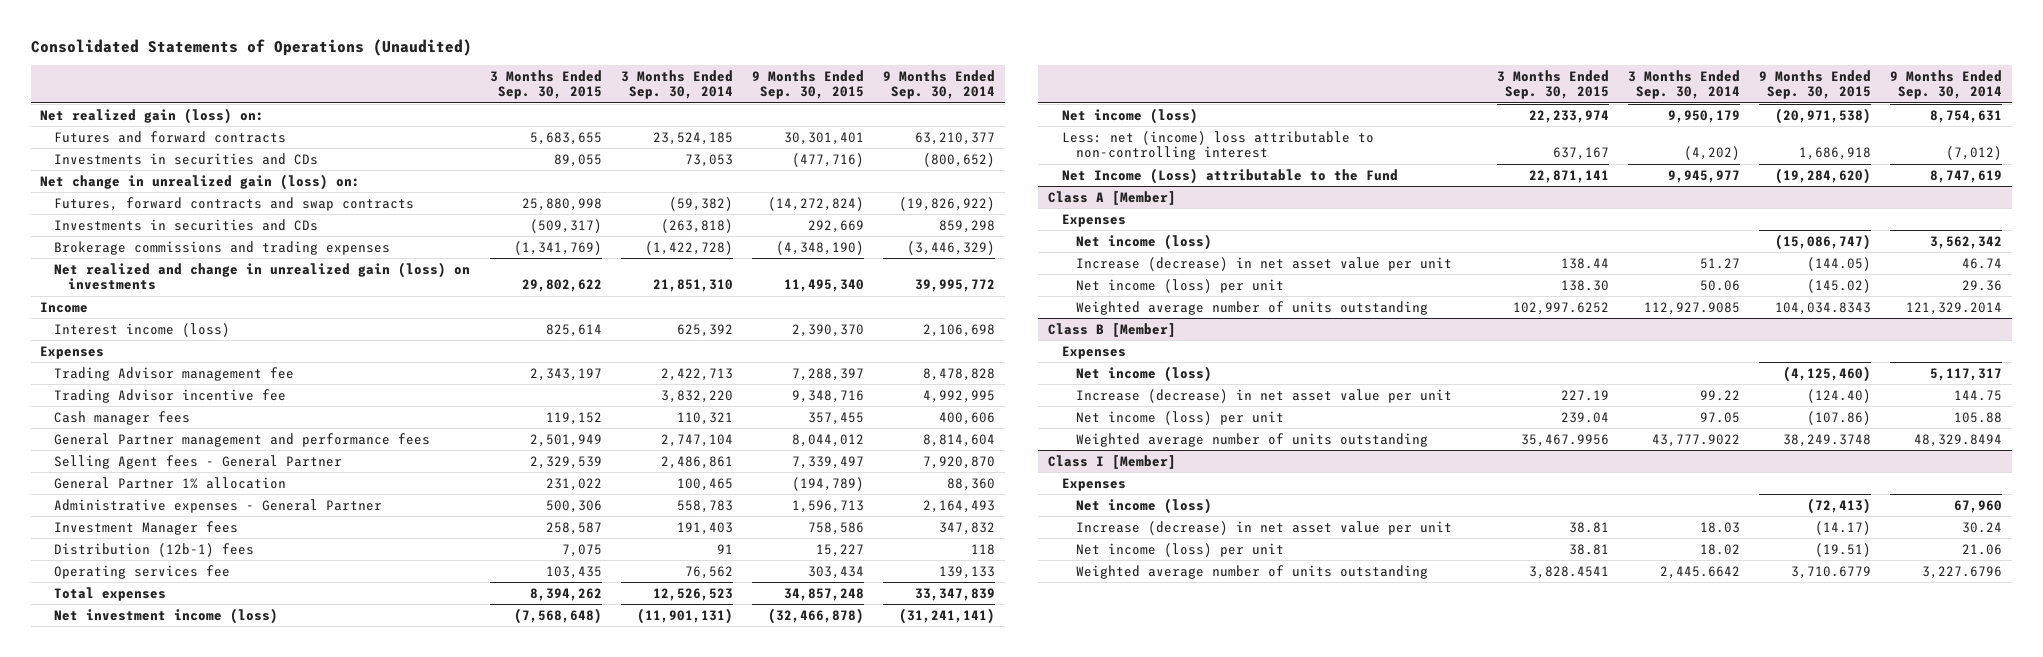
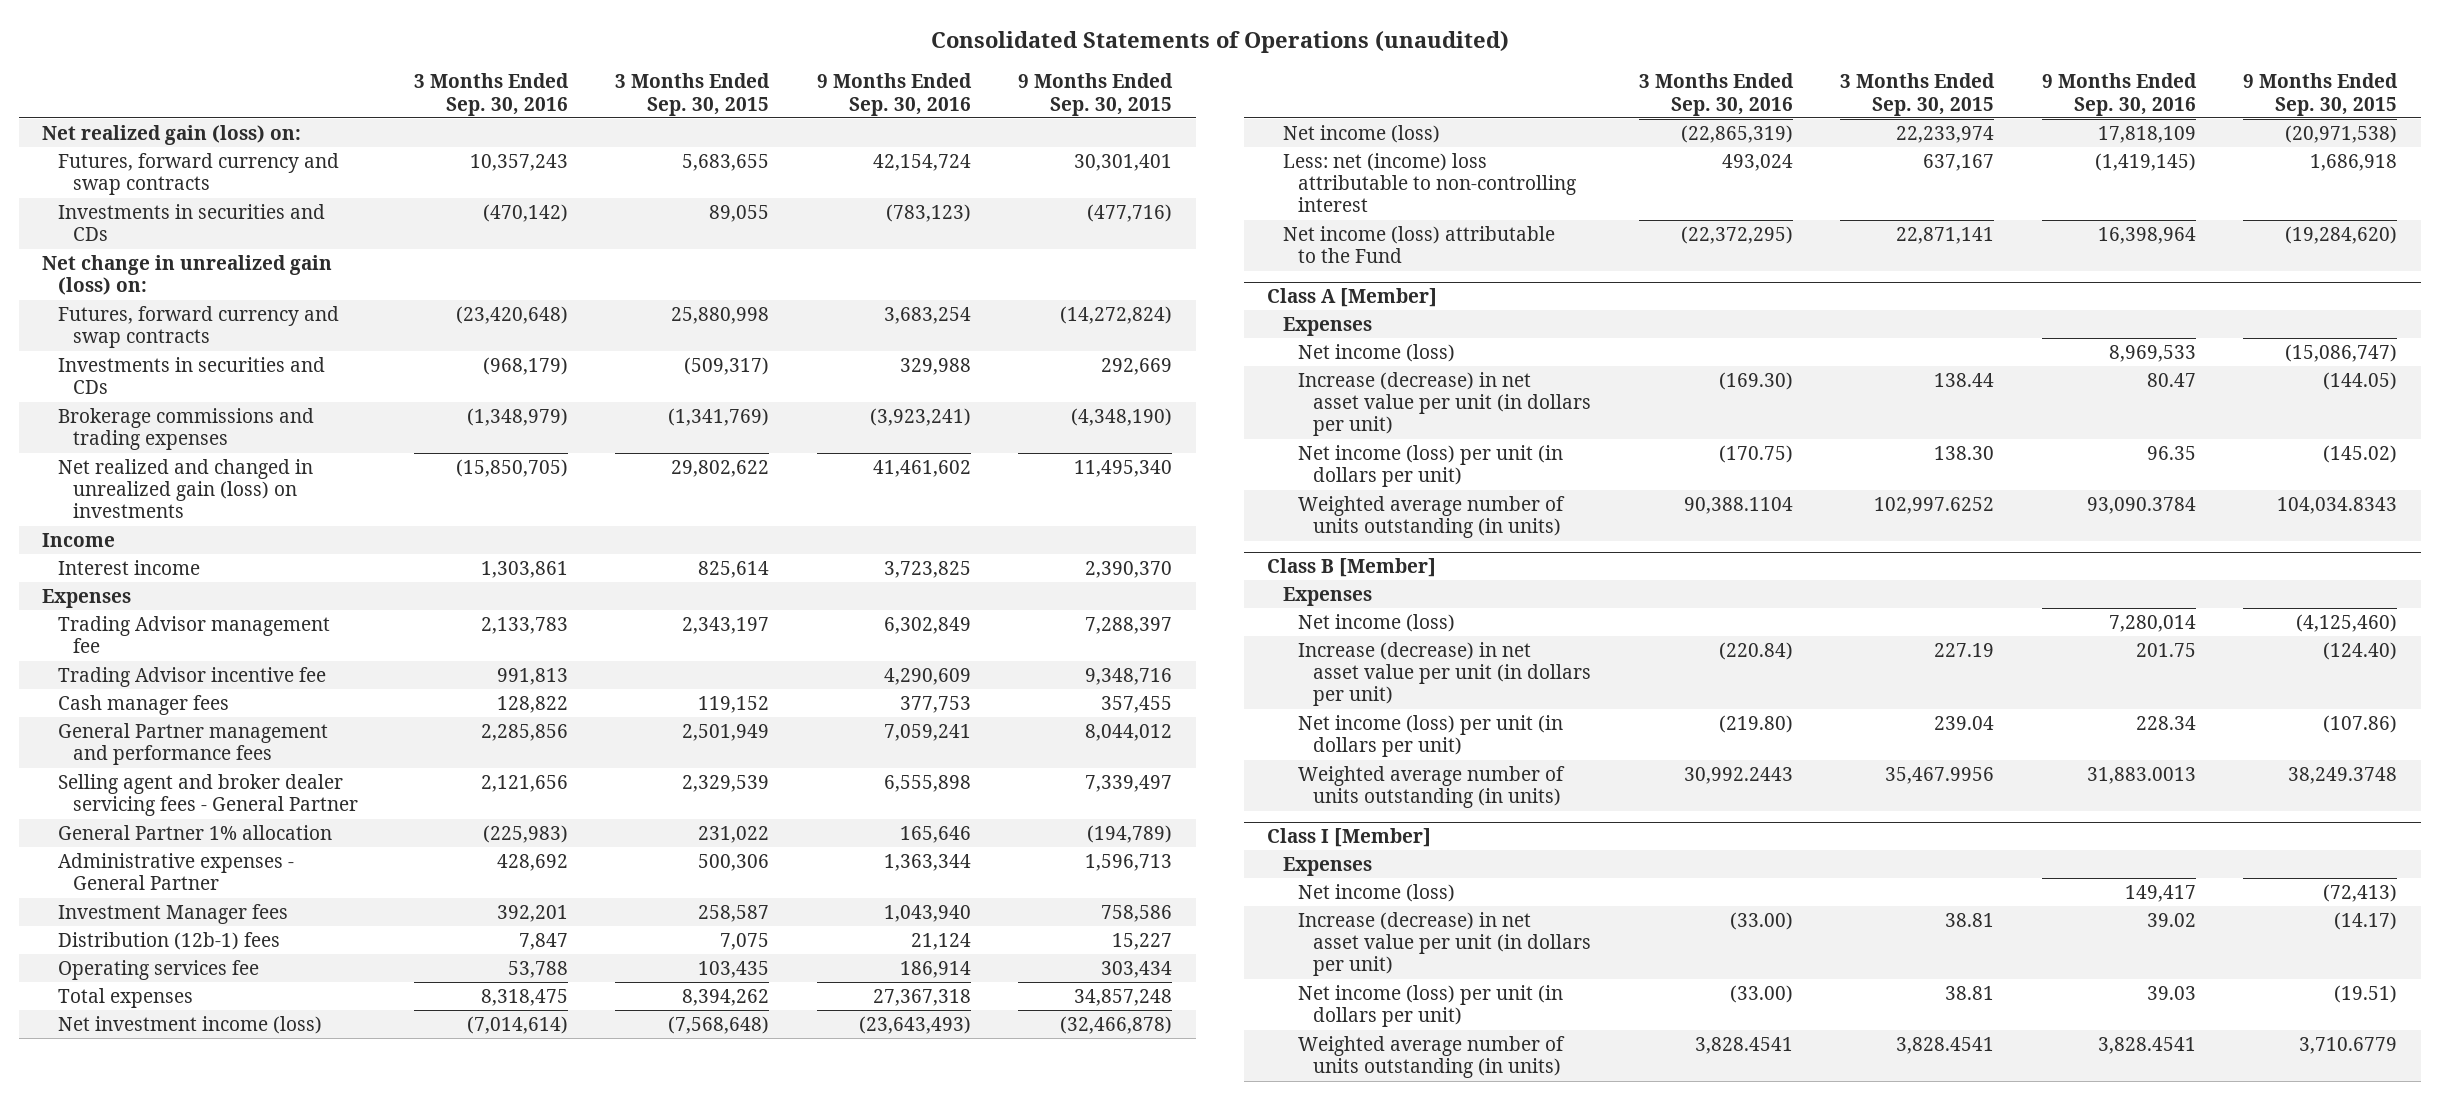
- Consolidated Statements of Operations (Unaudited)
+ Consolidated Statements of Operations (unaudited)
- | 3 Months Ended Sep. 30, 2015 | 3 Months Ended Sep. 30, 2014 | 9 Months Ended Sep. 30, 2015 | 9 Months Ended Sep. 30, 2014
+ | 3 Months Ended Sep. 30, 2016 | 3 Months Ended Sep. 30, 2015 | 9 Months Ended Sep. 30, 2016 | 9 Months Ended Sep. 30, 2015
- Futures and forward contracts | 5,683,655 | 23,524,185 | 30,301,401 | 63,210,377
+ Futures, forward currency and swap contracts | 10,357,243 | 5,683,655 | 42,154,724 | 30,301,401
- Futures, forward contracts and swap contracts | 25,880,998 | (59,382) | (14,272,824) | (19,826,922)
+ Futures, forward currency and swap contracts | (23,420,648) | 25,880,998 | 3,683,254 | (14,272,824)
- Net realized and change in unrealized gain (loss) on investments | 29,802,622 | 21,851,310 | 11,495,340 | 39,995,772
+ Net realized and changed in unrealized gain (loss) on investments | (15,850,705) | 29,802,622 | 41,461,602 | 11,495,340
- Interest income (loss) | 825,614 | 625,392 | 2,390,370 | 2,106,698
+ Interest income | 1,303,861 | 825,614 | 3,723,825 | 2,390,370
- Selling Agent fees - General Partner | 2,329,539 | 2,486,861 | 7,339,497 | 7,920,870
+ Selling agent and broker dealer servicing fees - General Partner | 2,121,656 | 2,329,539 | 6,555,898 | 7,339,497
- Net Income (Loss) attributable to the Fund | 22,871,141 | 9,945,977 | (19,284,620) | 8,747,619
+ Net income (loss) attributable to the Fund | (22,372,295) | 22,871,141 | 16,398,964 | (19,284,620)
@ Class A [Member]
- Increase (decrease) in net asset value per unit | 138.44 | 51.27 | (144.05) | 46.74
- Net income (loss) per unit | 138.30 | 50.06 | (145.02) | 29.36
- Weighted average number of units outstanding | 102,997.6252 | 112,927.9085 | 104,034.8343 | 121,329.2014
+ Increase (decrease) in net asset value per unit (in dollars per unit) | (169.30) | 138.44 | 80.47 | (144.05)
+ Net income (loss) per unit (in dollars per unit) | (170.75) | 138.30 | 96.35 | (145.02)
+ Weighted average number of units outstanding (in units) | 90,388.1104 | 102,997.6252 | 93,090.3784 | 104,034.8343
@ Class B [Member]
- Increase (decrease) in net asset value per unit | 227.19 | 99.22 | (124.40) | 144.75
- Net income (loss) per unit | 239.04 | 97.05 | (107.86) | 105.88
- Weighted average number of units outstanding | 35,467.9956 | 43,777.9022 | 38,249.3748 | 48,329.8494
+ Increase (decrease) in net asset value per unit (in dollars per unit) | (220.84) | 227.19 | 201.75 | (124.40)
+ Net income (loss) per unit (in dollars per unit) | (219.80) | 239.04 | 228.34 | (107.86)
+ Weighted average number of units outstanding (in units) | 30,992.2443 | 35,467.9956 | 31,883.0013 | 38,249.3748
@ Class I [Member]
- Increase (decrease) in net asset value per unit | 38.81 | 18.03 | (14.17) | 30.24
- Net income (loss) per unit | 38.81 | 18.02 | (19.51) | 21.06
- Weighted average number of units outstanding | 3,828.4541 | 2,445.6642 | 3,710.6779 | 3,227.6796
+ Increase (decrease) in net asset value per unit (in dollars per unit) | (33.00) | 38.81 | 39.02 | (14.17)
+ Net income (loss) per unit (in dollars per unit) | (33.00) | 38.81 | 39.03 | (19.51)
+ Weighted average number of units outstanding (in units) | 3,828.4541 | 3,828.4541 | 3,828.4541 | 3,710.6779

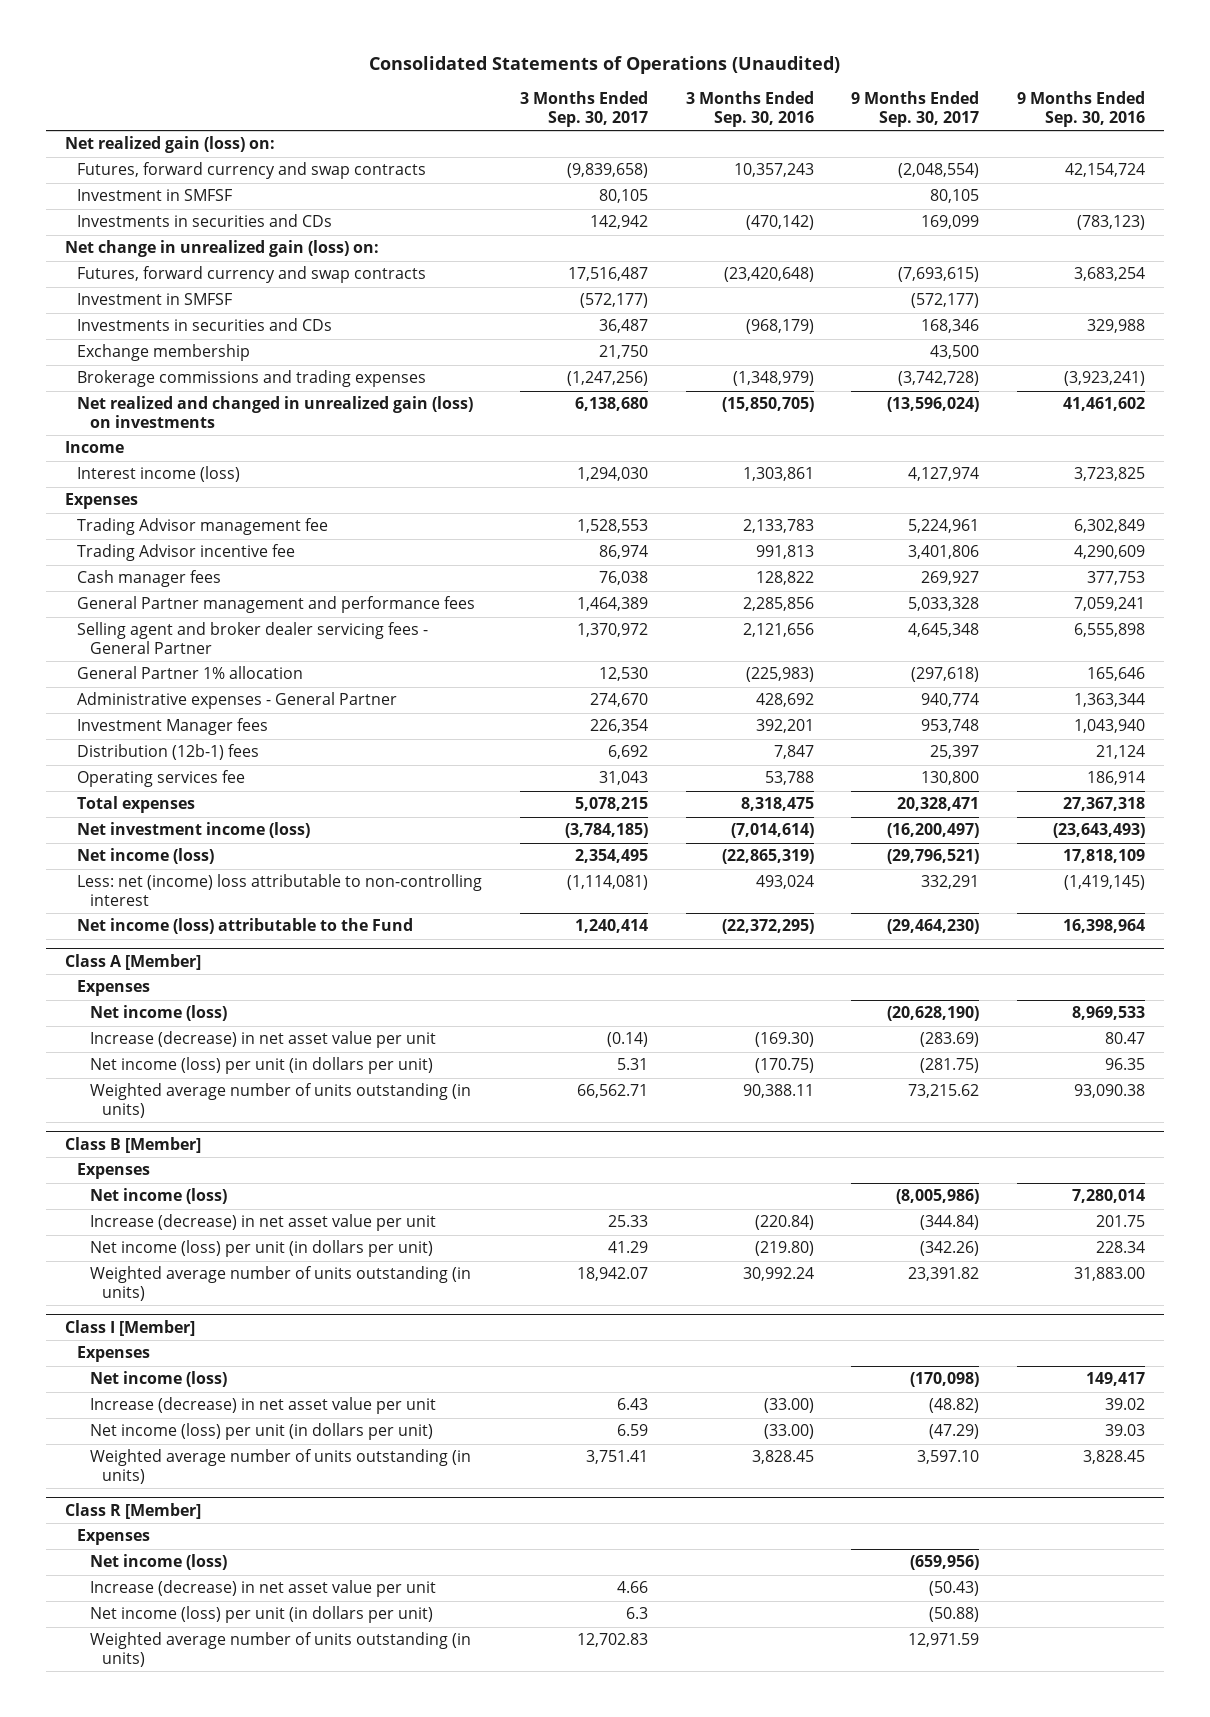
- Consolidated Statements of Operations (unaudited)
+ Consolidated Statements of Operations (Unaudited)
- | 3 Months Ended Sep. 30, 2016 | 3 Months Ended Sep. 30, 2015 | 9 Months Ended Sep. 30, 2016 | 9 Months Ended Sep. 30, 2015
+ | 3 Months Ended Sep. 30, 2017 | 3 Months Ended Sep. 30, 2016 | 9 Months Ended Sep. 30, 2017 | 9 Months Ended Sep. 30, 2016
+ Investment in SMFSF | 80,105 | | 80,105 |
+ Investment in SMFSF | (572,177) | | (572,177) |
+ Exchange membership | 21,750 | | 43,500 |
- Interest income | 1,303,861 | 825,614 | 3,723,825 | 2,390,370
+ Interest income (loss) | 1,294,030 | 1,303,861 | 4,127,974 | 3,723,825
@ Class A [Member]
- Increase (decrease) in net asset value per unit (in dollars per unit) | (169.30) | 138.44 | 80.47 | (144.05)
+ Increase (decrease) in net asset value per unit | (0.14) | (169.30) | (283.69) | 80.47
- Weighted average number of units outstanding (in units) | 90,388.1104 | 102,997.6252 | 93,090.3784 | 104,034.8343
+ Weighted average number of units outstanding (in units) | 66,562.71 | 90,388.11 | 73,215.62 | 93,090.38
@ Class B [Member]
- Increase (decrease) in net asset value per unit (in dollars per unit) | (220.84) | 227.19 | 201.75 | (124.40)
+ Increase (decrease) in net asset value per unit | 25.33 | (220.84) | (344.84) | 201.75
- Weighted average number of units outstanding (in units) | 30,992.2443 | 35,467.9956 | 31,883.0013 | 38,249.3748
+ Weighted average number of units outstanding (in units) | 18,942.07 | 30,992.24 | 23,391.82 | 31,883.00
@ Class I [Member]
- Increase (decrease) in net asset value per unit (in dollars per unit) | (33.00) | 38.81 | 39.02 | (14.17)
+ Increase (decrease) in net asset value per unit | 6.43 | (33.00) | (48.82) | 39.02
- Weighted average number of units outstanding (in units) | 3,828.4541 | 3,828.4541 | 3,828.4541 | 3,710.6779
+ Weighted average number of units outstanding (in units) | 3,751.41 | 3,828.45 | 3,597.10 | 3,828.45
+ Class R [Member]
+ Expenses
+ Net income (loss) | | | (659,956) |
+ Increase (decrease) in net asset value per unit | 4.66 | | (50.43) |
+ Net income (loss) per unit (in dollars per unit) | 6.3 | | (50.88) |
+ Weighted average number of units outstanding (in units) | 12,702.83 | | 12,971.59 |

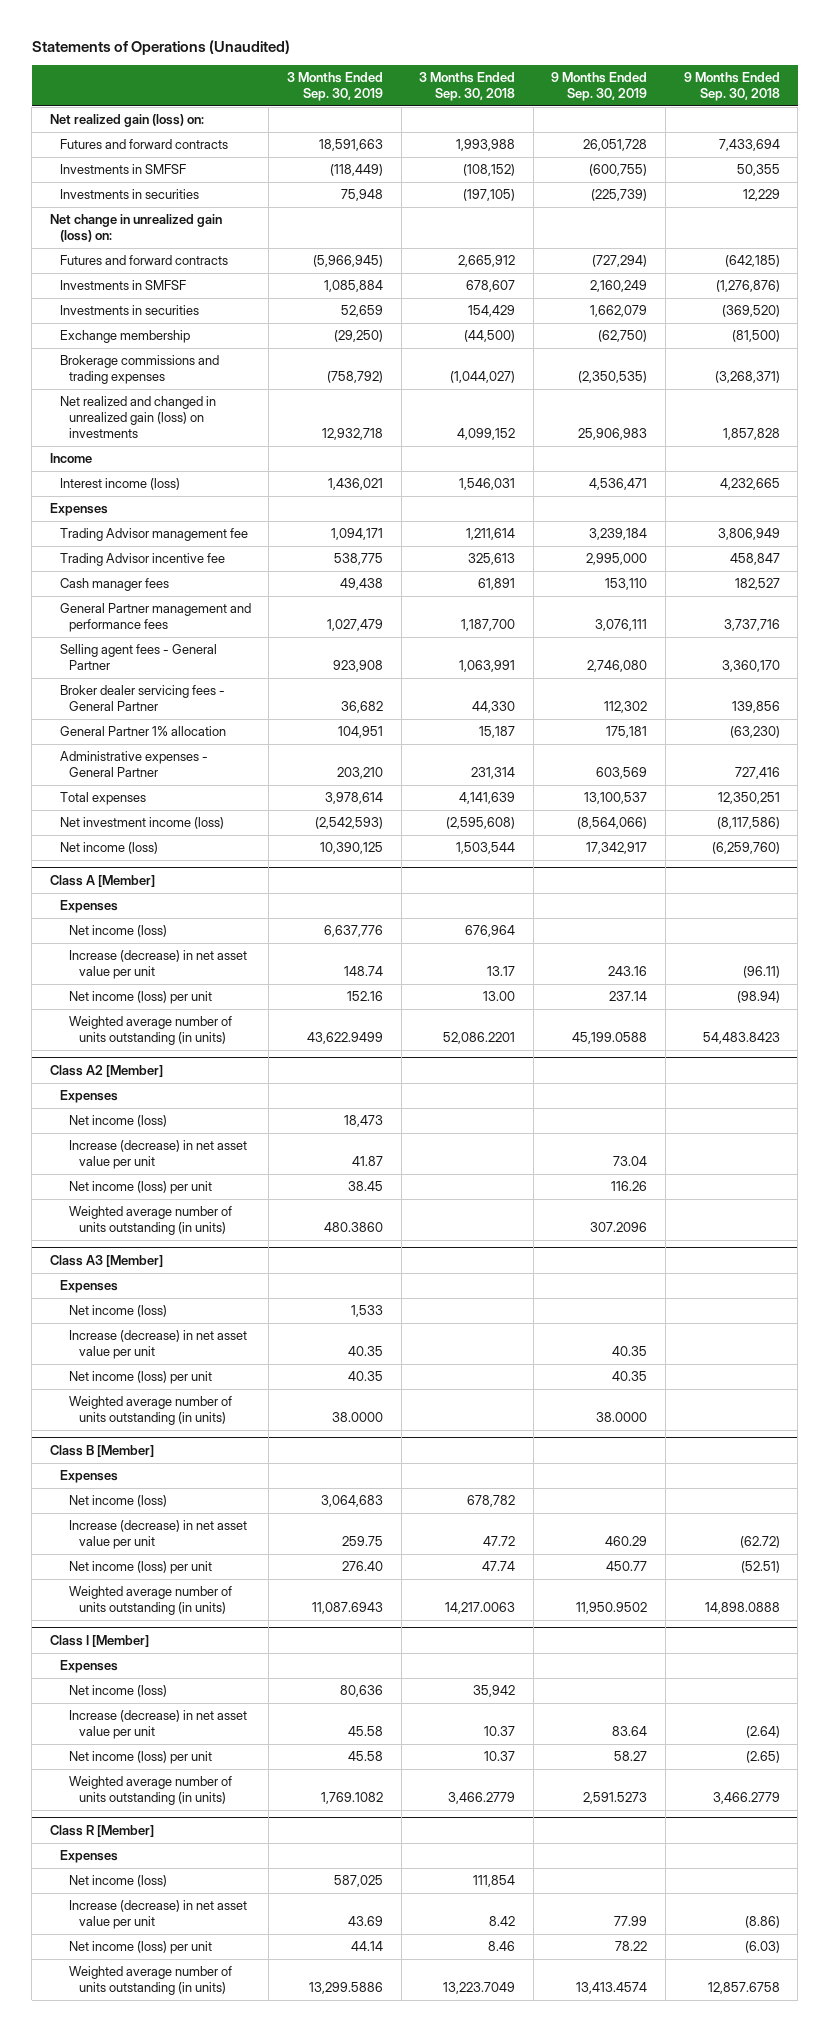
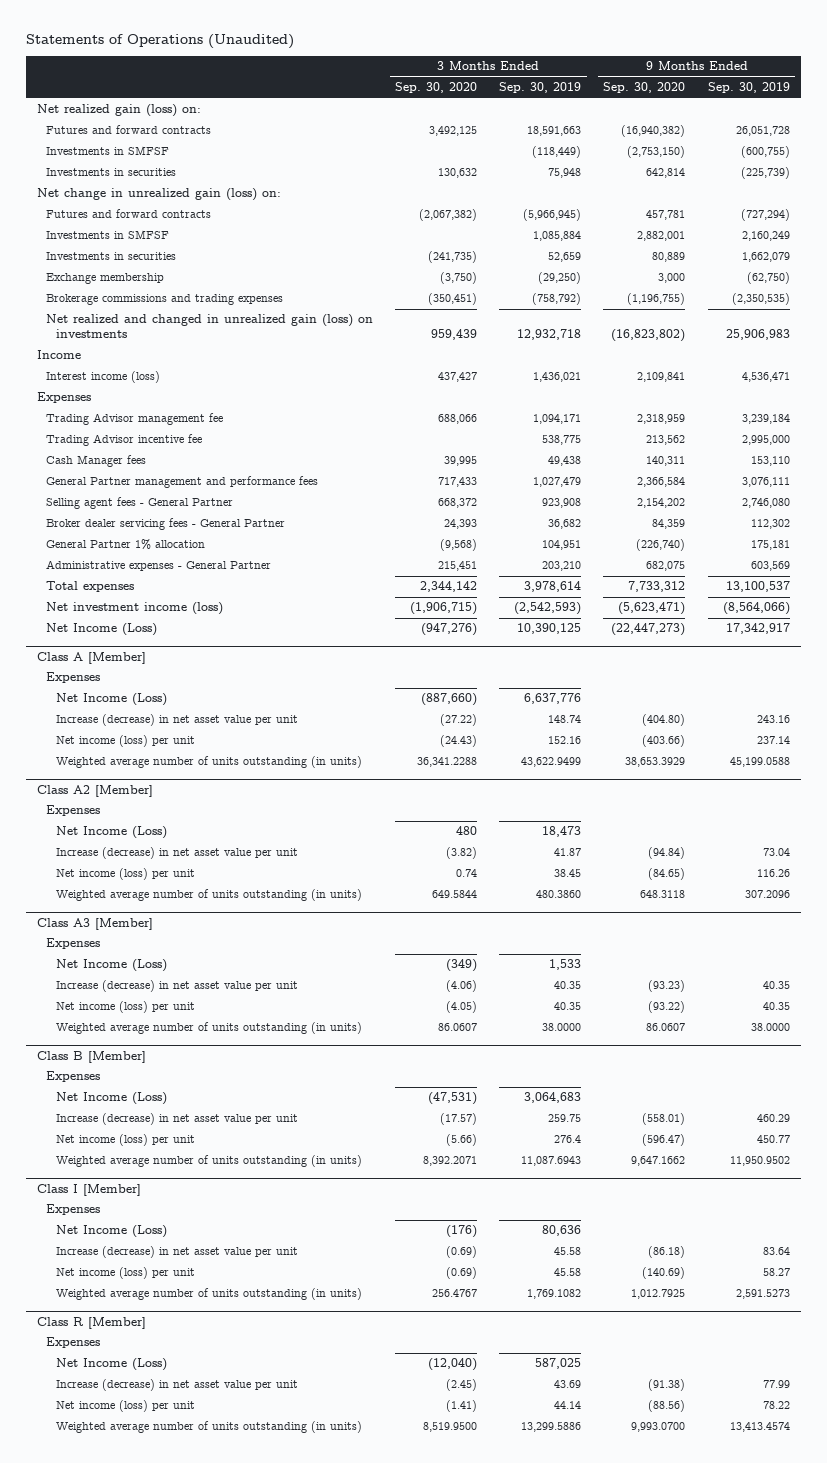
- | 3 Months Ended Sep. 30, 2019 | 3 Months Ended Sep. 30, 2018 | 9 Months Ended Sep. 30, 2019 | 9 Months Ended Sep. 30, 2018
+ | 3 Months Ended Sep. 30, 2020 | 3 Months Ended Sep. 30, 2019 | 9 Months Ended Sep. 30, 2020 | 9 Months Ended Sep. 30, 2019
- Cash manager fees | 49,438 | 61,891 | 153,110 | 182,527
+ Cash Manager fees | 39,995 | 49,438 | 140,311 | 153,110
- Net income (loss) | 10,390,125 | 1,503,544 | 17,342,917 | (6,259,760)
+ Net Income (Loss) | (947,276) | 10,390,125 | (22,447,273) | 17,342,917
@ Class A [Member]
- Net income (loss) | 6,637,776 | 676,964 | |
+ Net Income (Loss) | (887,660) | 6,637,776 | |
@ Class A2 [Member]
- Net income (loss) | 18,473 | | |
+ Net Income (Loss) | 480 | 18,473 | |
@ Class A3 [Member]
- Net income (loss) | 1,533 | | |
+ Net Income (Loss) | (349) | 1,533 | |
@ Class B [Member]
- Net income (loss) | 3,064,683 | 678,782 | |
+ Net Income (Loss) | (47,531) | 3,064,683 | |
- Net income (loss) per unit | 276.40 | 47.74 | 450.77 | (52.51)
+ Net income (loss) per unit | (5.66) | 276.4 | (596.47) | 450.77
@ Class I [Member]
- Net income (loss) | 80,636 | 35,942 | |
+ Net Income (Loss) | (176) | 80,636 | |
@ Class R [Member]
- Net income (loss) | 587,025 | 111,854 | |
+ Net Income (Loss) | (12,040) | 587,025 | |

